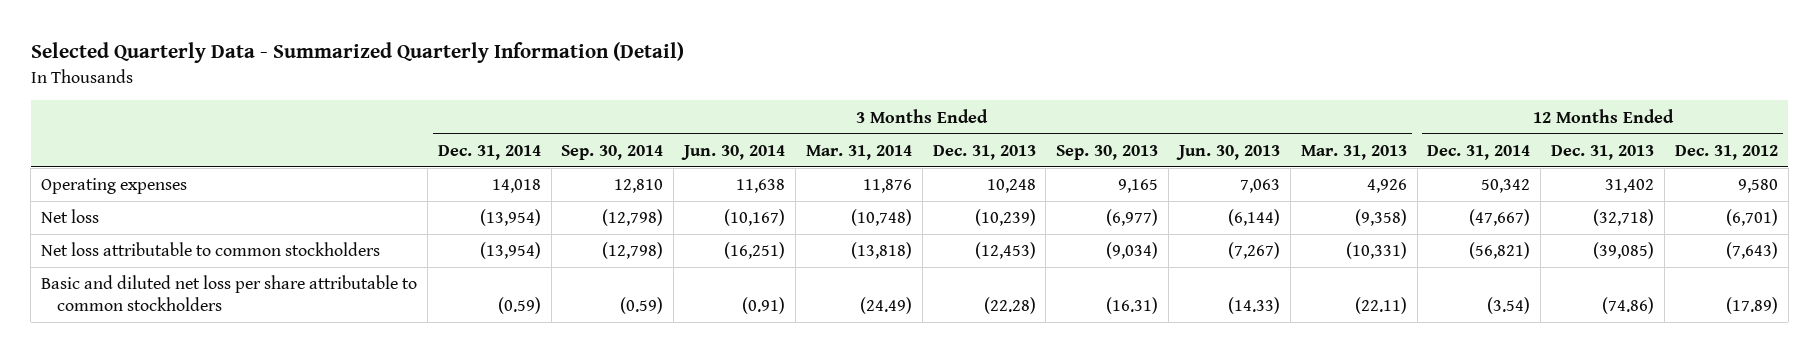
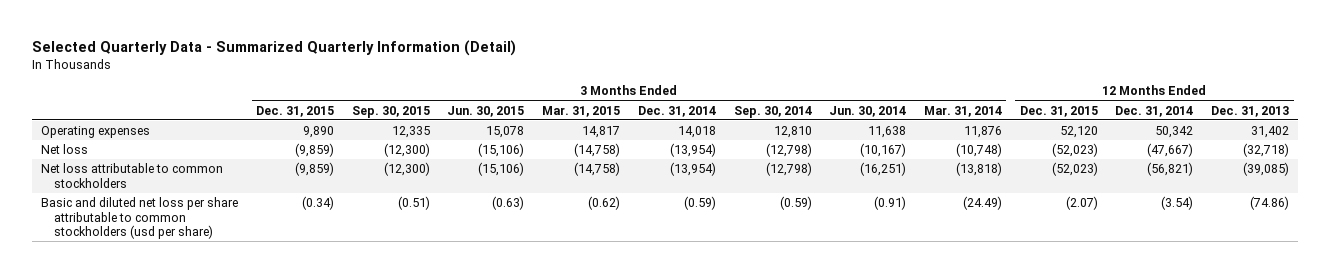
- | 3 Months Ended Dec. 31, 2014 | 3 Months Ended Sep. 30, 2014 | 3 Months Ended Jun. 30, 2014 | 3 Months Ended Mar. 31, 2014 | 3 Months Ended Dec. 31, 2013 | 3 Months Ended Sep. 30, 2013 | 3 Months Ended Jun. 30, 2013 | 3 Months Ended Mar. 31, 2013 | 12 Months Ended Dec. 31, 2014 | 12 Months Ended Dec. 31, 2013 | 12 Months Ended Dec. 31, 2012
+ | 3 Months Ended Dec. 31, 2015 | 3 Months Ended Sep. 30, 2015 | 3 Months Ended Jun. 30, 2015 | 3 Months Ended Mar. 31, 2015 | 3 Months Ended Dec. 31, 2014 | 3 Months Ended Sep. 30, 2014 | 3 Months Ended Jun. 30, 2014 | 3 Months Ended Mar. 31, 2014 | 12 Months Ended Dec. 31, 2015 | 12 Months Ended Dec. 31, 2014 | 12 Months Ended Dec. 31, 2013
- Basic and diluted net loss per share attributable to common stockholders | (0.59) | (0.59) | (0.91) | (24.49) | (22.28) | (16.31) | (14.33) | (22.11) | (3.54) | (74.86) | (17.89)
+ Basic and diluted net loss per share attributable to common stockholders (usd per share) | (0.34) | (0.51) | (0.63) | (0.62) | (0.59) | (0.59) | (0.91) | (24.49) | (2.07) | (3.54) | (74.86)

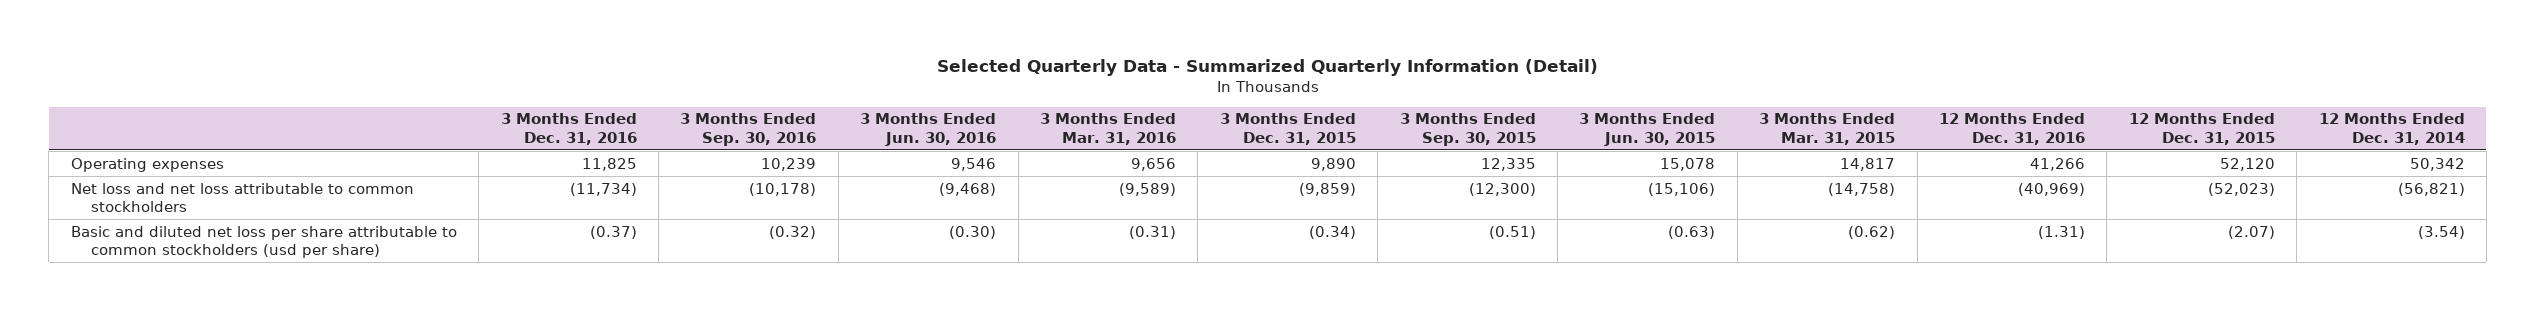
- | 3 Months Ended Dec. 31, 2015 | 3 Months Ended Sep. 30, 2015 | 3 Months Ended Jun. 30, 2015 | 3 Months Ended Mar. 31, 2015 | 3 Months Ended Dec. 31, 2014 | 3 Months Ended Sep. 30, 2014 | 3 Months Ended Jun. 30, 2014 | 3 Months Ended Mar. 31, 2014 | 12 Months Ended Dec. 31, 2015 | 12 Months Ended Dec. 31, 2014 | 12 Months Ended Dec. 31, 2013
+ | 3 Months Ended Dec. 31, 2016 | 3 Months Ended Sep. 30, 2016 | 3 Months Ended Jun. 30, 2016 | 3 Months Ended Mar. 31, 2016 | 3 Months Ended Dec. 31, 2015 | 3 Months Ended Sep. 30, 2015 | 3 Months Ended Jun. 30, 2015 | 3 Months Ended Mar. 31, 2015 | 12 Months Ended Dec. 31, 2016 | 12 Months Ended Dec. 31, 2015 | 12 Months Ended Dec. 31, 2014
- Net loss | (9,859) | (12,300) | (15,106) | (14,758) | (13,954) | (12,798) | (10,167) | (10,748) | (52,023) | (47,667) | (32,718)
- Net loss attributable to common stockholders | (9,859) | (12,300) | (15,106) | (14,758) | (13,954) | (12,798) | (16,251) | (13,818) | (52,023) | (56,821) | (39,085)
+ Net loss and net loss attributable to common stockholders | (11,734) | (10,178) | (9,468) | (9,589) | (9,859) | (12,300) | (15,106) | (14,758) | (40,969) | (52,023) | (56,821)

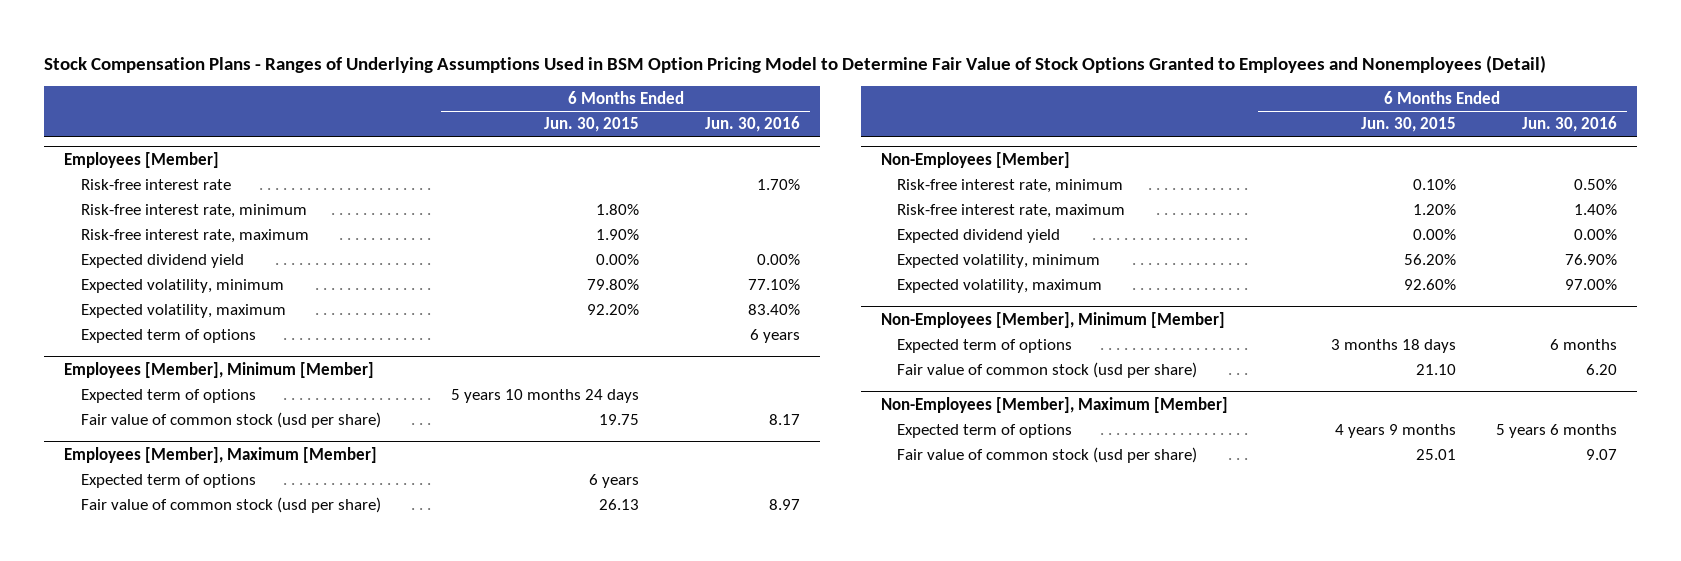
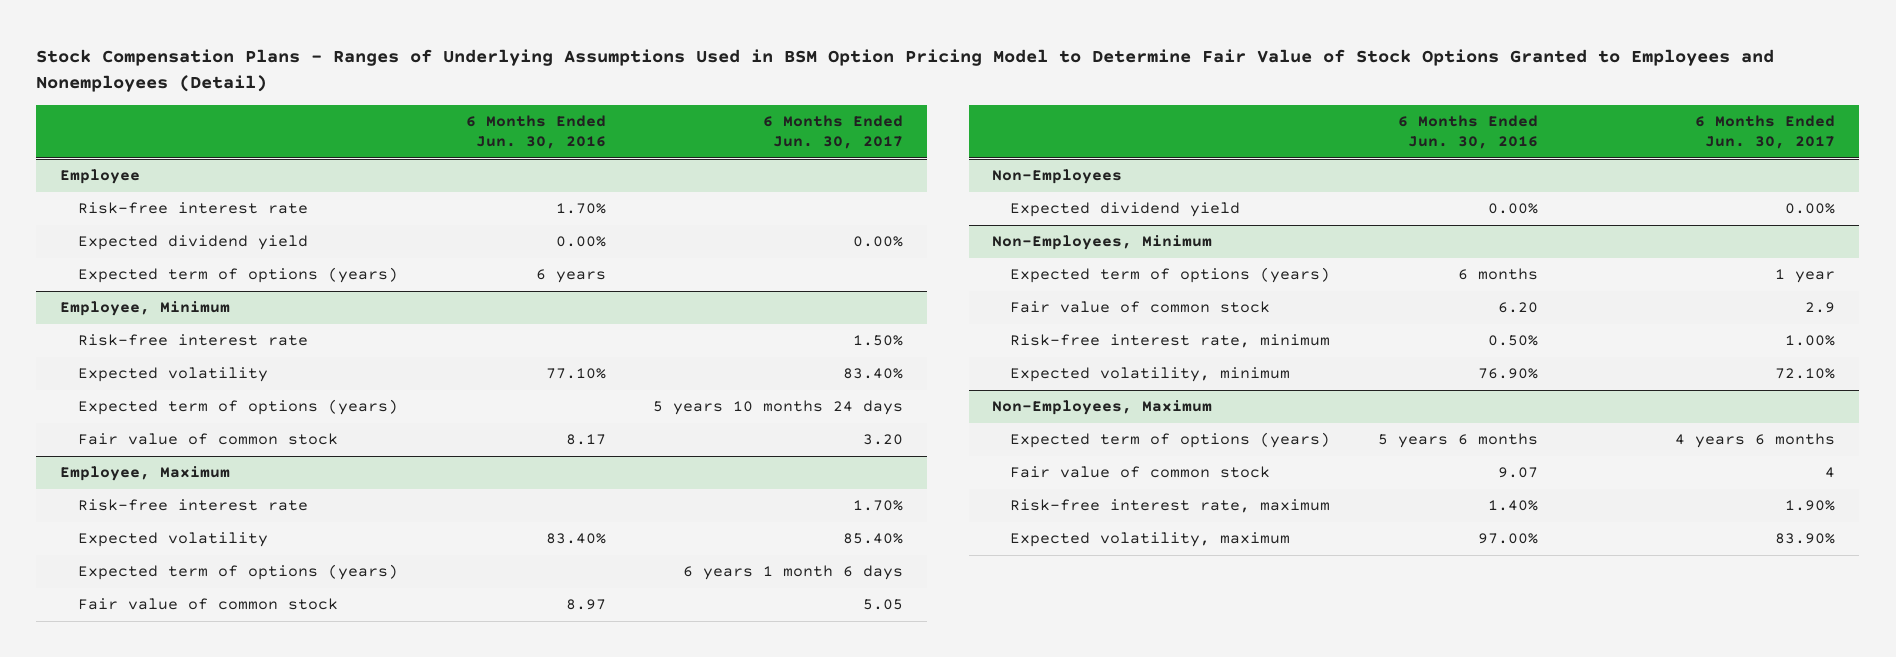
- | 6 Months Ended Jun. 30, 2015 | 6 Months Ended Jun. 30, 2016
+ | 6 Months Ended Jun. 30, 2016 | 6 Months Ended Jun. 30, 2017
- Employees [Member]
+ Employee
- Risk-free interest rate, minimum | 1.80% |
- Risk-free interest rate, maximum | 1.90% |
- Expected volatility, minimum | 79.80% | 77.10%
- Expected volatility, maximum | 92.20% | 83.40%
- Expected term of options | | 6 years
- Employees [Member], Minimum [Member]
- Expected term of options | 5 years 10 months 24 days |
- Fair value of common stock (usd per share) | 19.75 | 8.17
- Employees [Member], Maximum [Member]
- Expected term of options | 6 years |
- Fair value of common stock (usd per share) | 26.13 | 8.97
- Non-Employees [Member]
- Risk-free interest rate, minimum | 0.10% | 0.50%
- Risk-free interest rate, maximum | 1.20% | 1.40%
+ Expected term of options (years) | 6 years |
+ Employee, Minimum
+ Risk-free interest rate | | 1.50%
+ Expected volatility | 77.10% | 83.40%
+ Expected term of options (years) | | 5 years 10 months 24 days
+ Fair value of common stock | 8.17 | 3.20
+ Employee, Maximum
+ Risk-free interest rate | | 1.70%
+ Expected volatility | 83.40% | 85.40%
+ Expected term of options (years) | | 6 years 1 month 6 days
+ Fair value of common stock | 8.97 | 5.05
+ Non-Employees
+ Non-Employees, Minimum
+ Expected term of options (years) | 6 months | 1 year
+ Fair value of common stock | 6.20 | 2.9
+ Risk-free interest rate, minimum | 0.50% | 1.00%
+ Non-Employees, Maximum
+ Expected term of options (years) | 5 years 6 months | 4 years 6 months
+ Fair value of common stock | 9.07 | 4
+ Risk-free interest rate, maximum | 1.40% | 1.90%
- Non-Employees [Member], Minimum [Member]
- Expected term of options | 3 months 18 days | 6 months
- Fair value of common stock (usd per share) | 21.10 | 6.20
- Non-Employees [Member], Maximum [Member]
- Expected term of options | 4 years 9 months | 5 years 6 months
- Fair value of common stock (usd per share) | 25.01 | 9.07

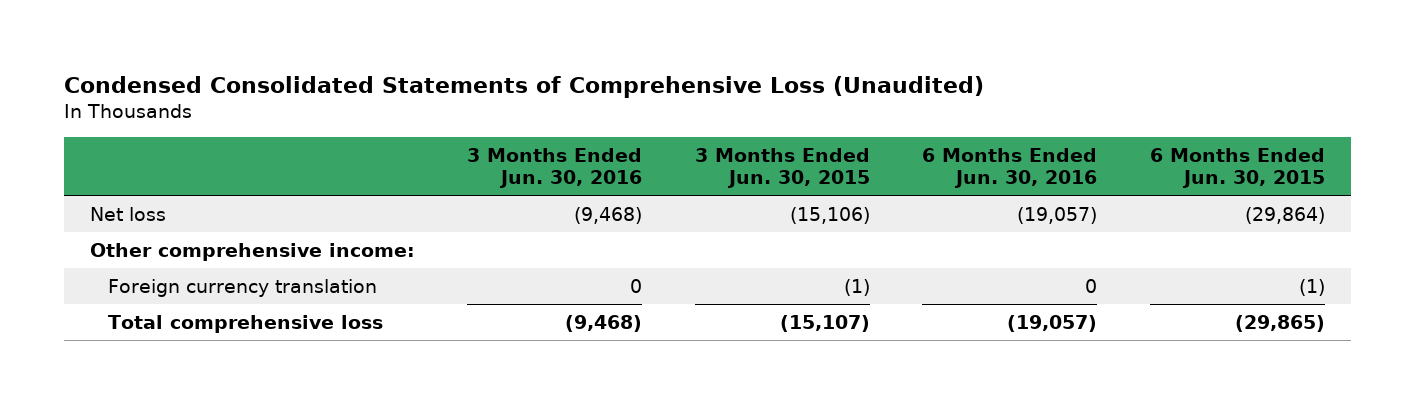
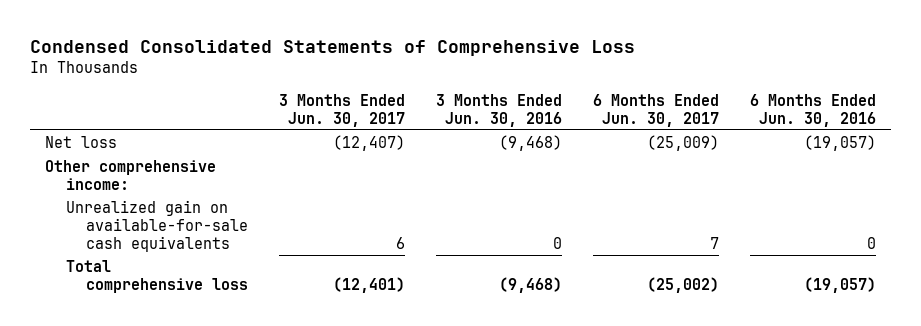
- Condensed Consolidated Statements of Comprehensive Loss (Unaudited)
+ Condensed Consolidated Statements of Comprehensive Loss
- | 3 Months Ended Jun. 30, 2016 | 3 Months Ended Jun. 30, 2015 | 6 Months Ended Jun. 30, 2016 | 6 Months Ended Jun. 30, 2015
+ | 3 Months Ended Jun. 30, 2017 | 3 Months Ended Jun. 30, 2016 | 6 Months Ended Jun. 30, 2017 | 6 Months Ended Jun. 30, 2016
- Foreign currency translation | 0 | (1) | 0 | (1)
+ Unrealized gain on available-for-sale cash equivalents | 6 | 0 | 7 | 0

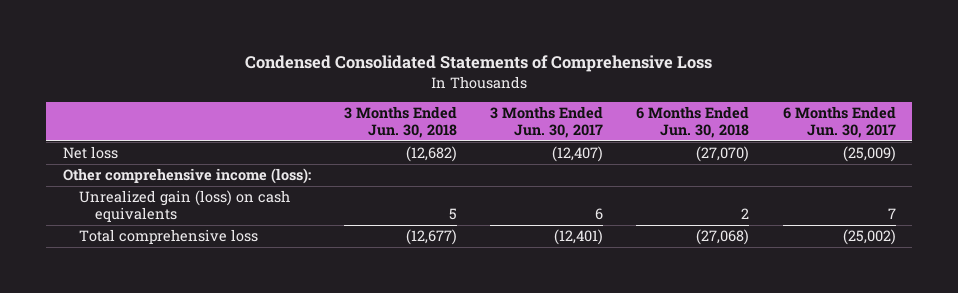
- | 3 Months Ended Jun. 30, 2017 | 3 Months Ended Jun. 30, 2016 | 6 Months Ended Jun. 30, 2017 | 6 Months Ended Jun. 30, 2016
+ | 3 Months Ended Jun. 30, 2018 | 3 Months Ended Jun. 30, 2017 | 6 Months Ended Jun. 30, 2018 | 6 Months Ended Jun. 30, 2017
- Other comprehensive income:
- Unrealized gain on available-for-sale cash equivalents | 6 | 0 | 7 | 0
+ Other comprehensive income (loss):
+ Unrealized gain (loss) on cash equivalents | 5 | 6 | 2 | 7

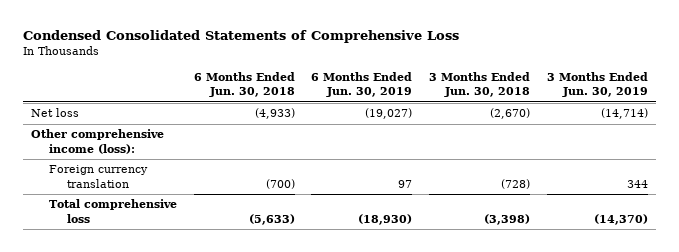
- | 3 Months Ended Jun. 30, 2018 | 3 Months Ended Jun. 30, 2017 | 6 Months Ended Jun. 30, 2018 | 6 Months Ended Jun. 30, 2017
+ | 6 Months Ended Jun. 30, 2018 | 6 Months Ended Jun. 30, 2019 | 3 Months Ended Jun. 30, 2018 | 3 Months Ended Jun. 30, 2019
- Net loss | (12,682) | (12,407) | (27,070) | (25,009)
+ Net loss | (4,933) | (19,027) | (2,670) | (14,714)
- Unrealized gain (loss) on cash equivalents | 5 | 6 | 2 | 7
- Total comprehensive loss | (12,677) | (12,401) | (27,068) | (25,002)
+ Foreign currency translation | (700) | 97 | (728) | 344
+ Total comprehensive loss | (5,633) | (18,930) | (3,398) | (14,370)

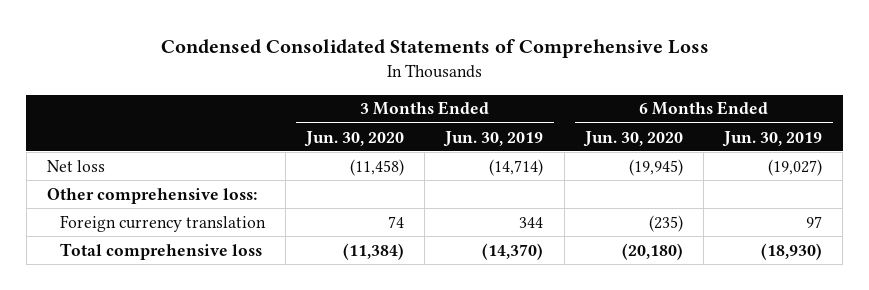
- | 6 Months Ended Jun. 30, 2018 | 6 Months Ended Jun. 30, 2019 | 3 Months Ended Jun. 30, 2018 | 3 Months Ended Jun. 30, 2019
+ | 3 Months Ended Jun. 30, 2020 | 3 Months Ended Jun. 30, 2019 | 6 Months Ended Jun. 30, 2020 | 6 Months Ended Jun. 30, 2019
- Other comprehensive income (loss):
+ Other comprehensive loss:

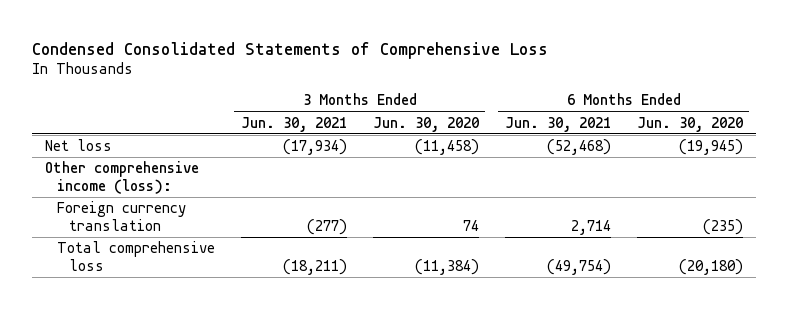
- | 3 Months Ended Jun. 30, 2020 | 3 Months Ended Jun. 30, 2019 | 6 Months Ended Jun. 30, 2020 | 6 Months Ended Jun. 30, 2019
+ | 3 Months Ended Jun. 30, 2021 | 3 Months Ended Jun. 30, 2020 | 6 Months Ended Jun. 30, 2021 | 6 Months Ended Jun. 30, 2020
- Other comprehensive loss:
+ Other comprehensive income (loss):

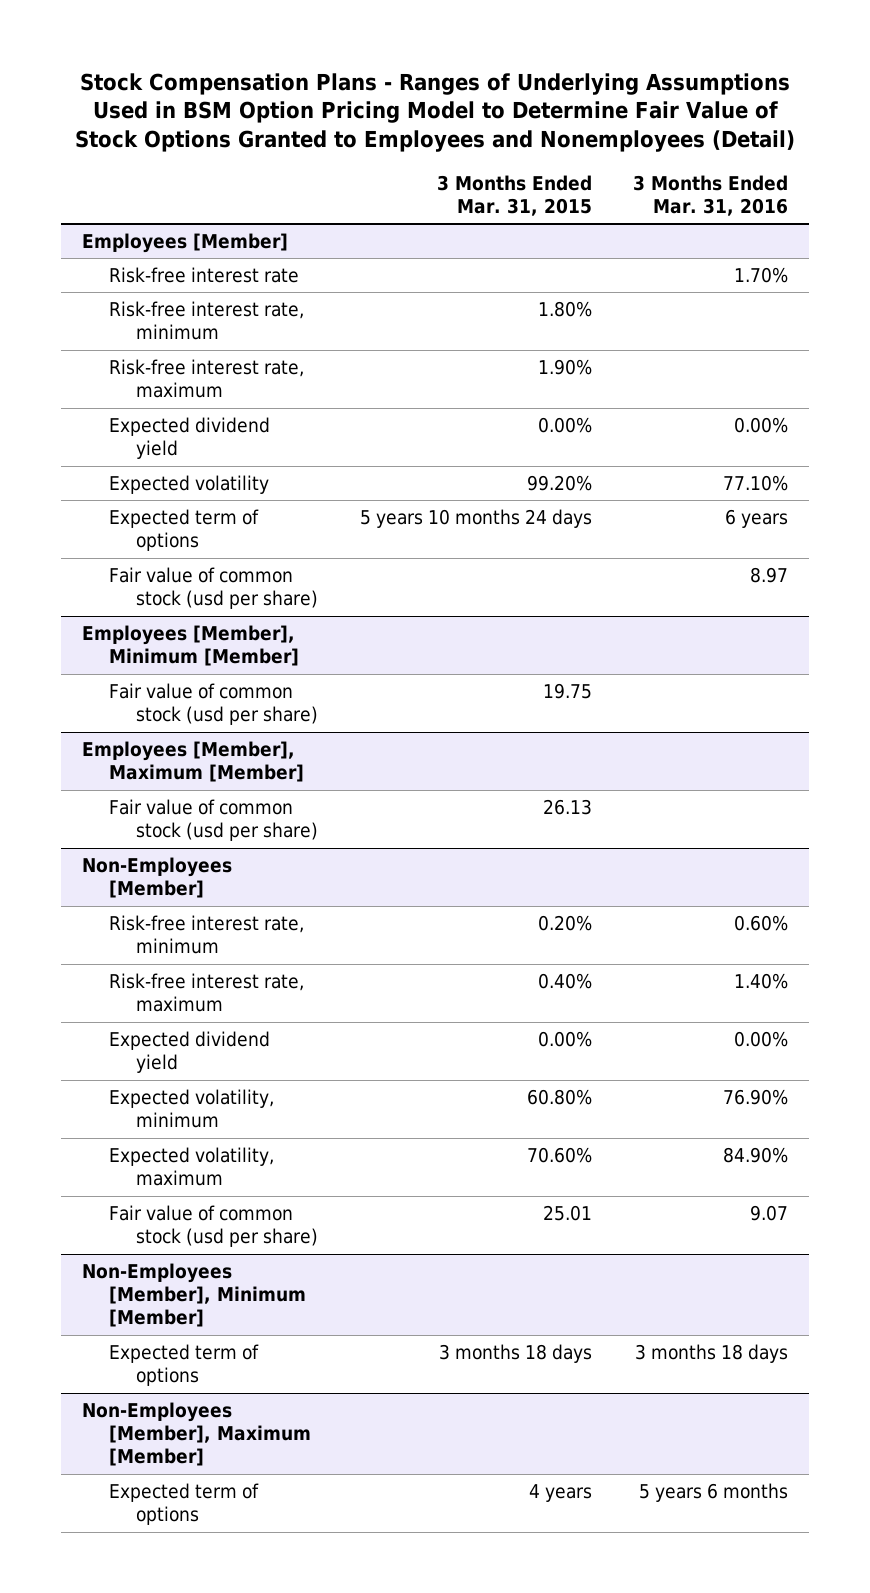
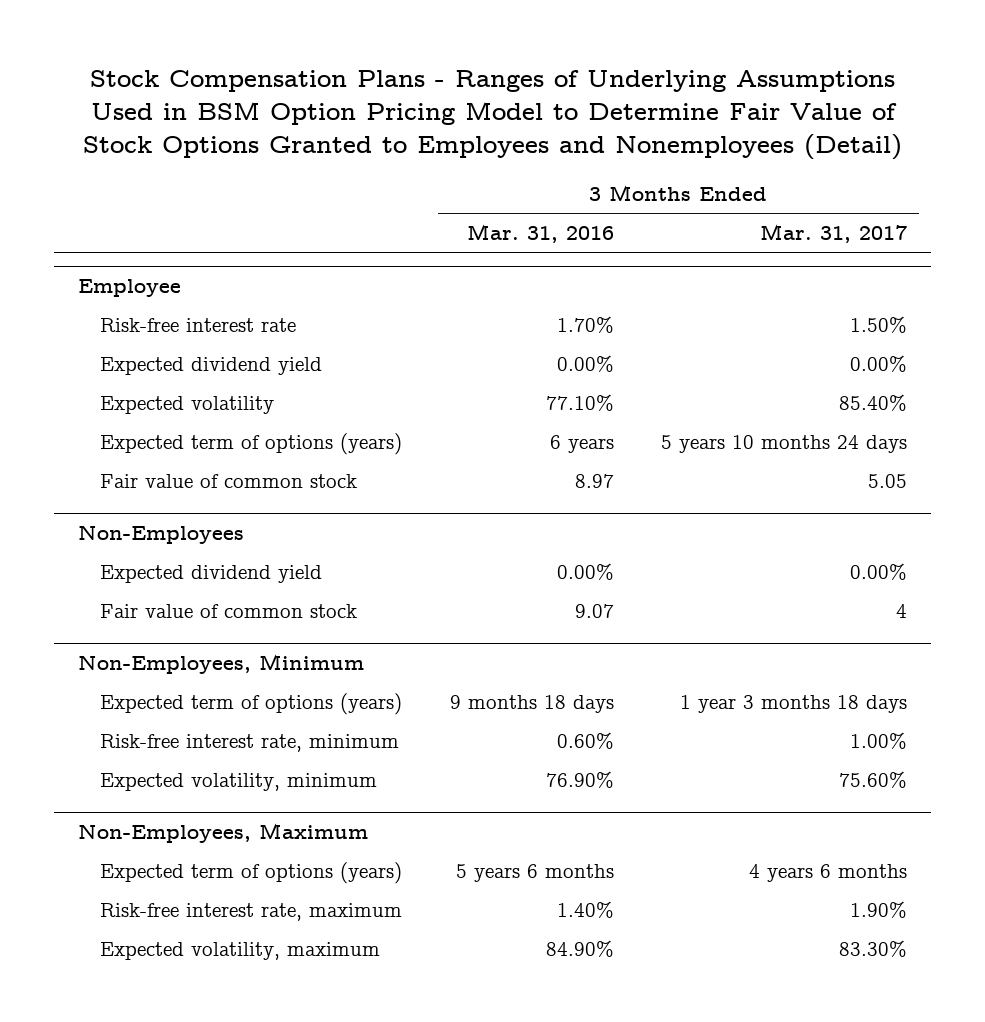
- | 3 Months Ended Mar. 31, 2015 | 3 Months Ended Mar. 31, 2016
+ | 3 Months Ended Mar. 31, 2016 | 3 Months Ended Mar. 31, 2017
- Employees [Member]
+ Employee
- Risk-free interest rate, minimum | 1.80% |
- Risk-free interest rate, maximum | 1.90% |
- Expected term of options | 5 years 10 months 24 days | 6 years
- Fair value of common stock (usd per share) | | 8.97
- Employees [Member], Minimum [Member]
- Fair value of common stock (usd per share) | 19.75 |
- Employees [Member], Maximum [Member]
- Fair value of common stock (usd per share) | 26.13 |
- Non-Employees [Member]
- Risk-free interest rate, minimum | 0.20% | 0.60%
- Risk-free interest rate, maximum | 0.40% | 1.40%
+ Expected term of options (years) | 6 years | 5 years 10 months 24 days
+ Fair value of common stock | 8.97 | 5.05
+ Non-Employees
+ Fair value of common stock | 9.07 | 4
+ Non-Employees, Minimum
+ Expected term of options (years) | 9 months 18 days | 1 year 3 months 18 days
+ Risk-free interest rate, minimum | 0.60% | 1.00%
+ Non-Employees, Maximum
+ Expected term of options (years) | 5 years 6 months | 4 years 6 months
+ Risk-free interest rate, maximum | 1.40% | 1.90%
- Fair value of common stock (usd per share) | 25.01 | 9.07
- Non-Employees [Member], Minimum [Member]
- Expected term of options | 3 months 18 days | 3 months 18 days
- Non-Employees [Member], Maximum [Member]
- Expected term of options | 4 years | 5 years 6 months

